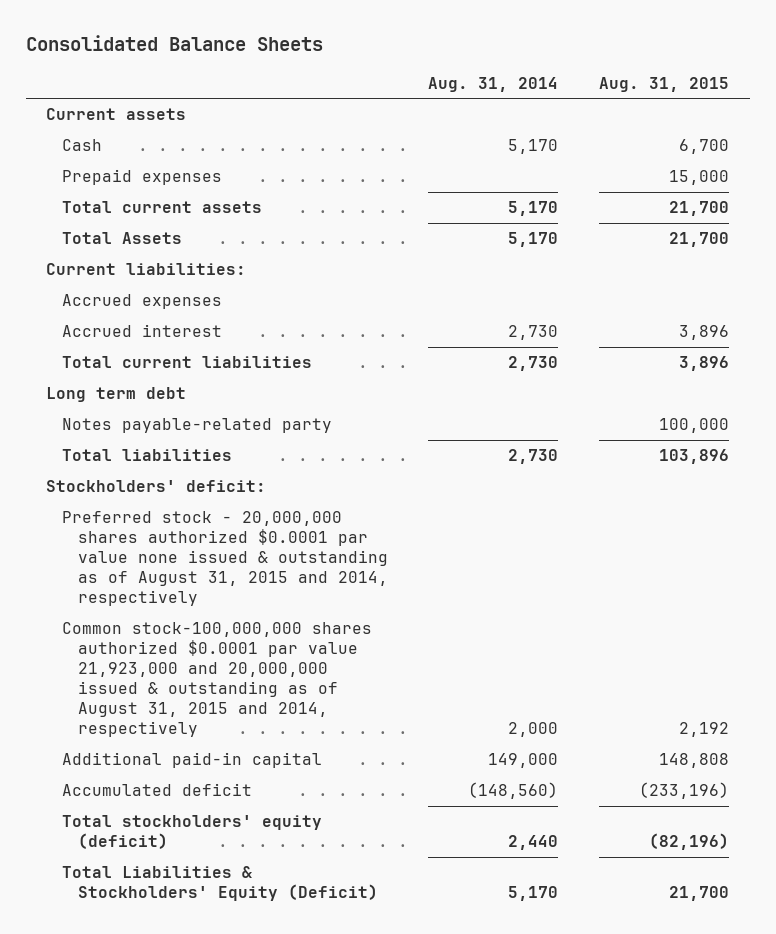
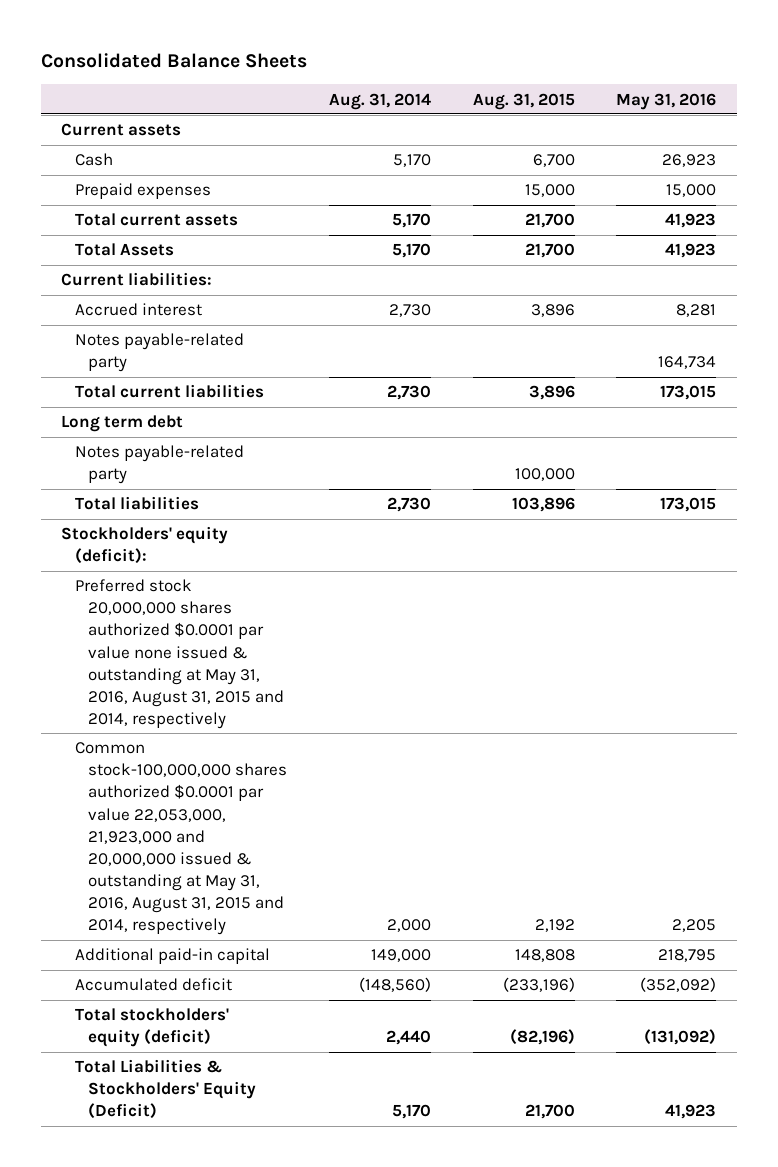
- | Aug. 31, 2014 | Aug. 31, 2015
+ | Aug. 31, 2014 | Aug. 31, 2015 | May 31, 2016
- Accrued expenses
+ Notes payable-related party | | | 164,734
- Stockholders' deficit:
- Preferred stock - 20,000,000 shares authorized $0.0001 par value none issued & outstanding as of August 31, 2015 and 2014, respectively
- Common stock-100,000,000 shares authorized $0.0001 par value 21,923,000 and 20,000,000 issued & outstanding as of August 31, 2015 and 2014, respectively | 2,000 | 2,192
+ Stockholders' equity (deficit):
+ Preferred stock 20,000,000 shares authorized $0.0001 par value none issued & outstanding at May 31, 2016, August 31, 2015 and 2014, respectively
+ Common stock-100,000,000 shares authorized $0.0001 par value 22,053,000, 21,923,000 and 20,000,000 issued & outstanding at May 31, 2016, August 31, 2015 and 2014, respectively | 2,000 | 2,192 | 2,205

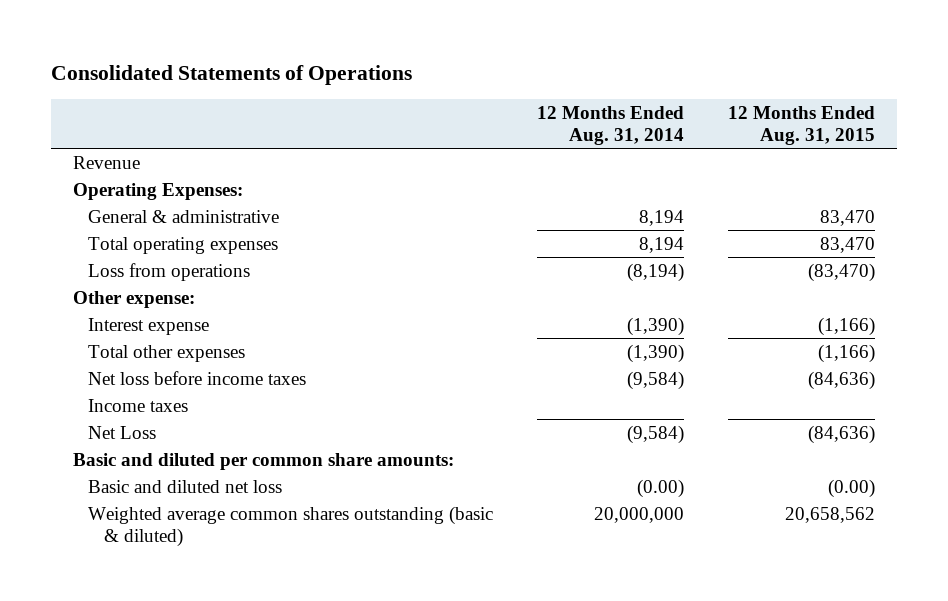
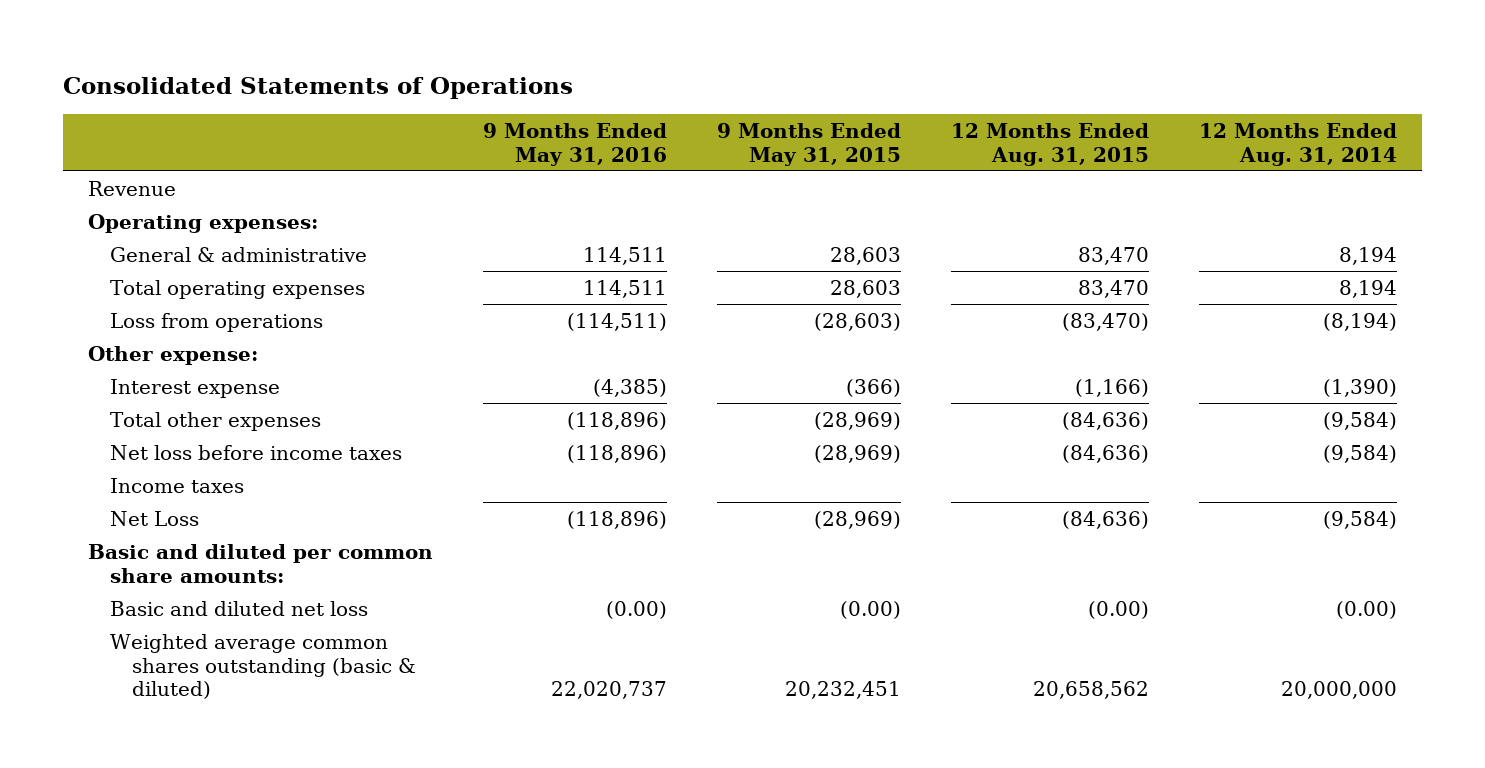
- | 12 Months Ended Aug. 31, 2014 | 12 Months Ended Aug. 31, 2015
+ | 9 Months Ended May 31, 2016 | 9 Months Ended May 31, 2015 | 12 Months Ended Aug. 31, 2015 | 12 Months Ended Aug. 31, 2014
- Operating Expenses:
+ Operating expenses:
- Total other expenses | (1,390) | (1,166)
+ Total other expenses | (118,896) | (28,969) | (84,636) | (9,584)

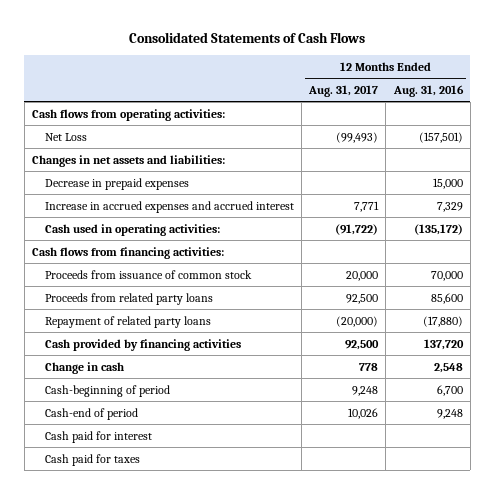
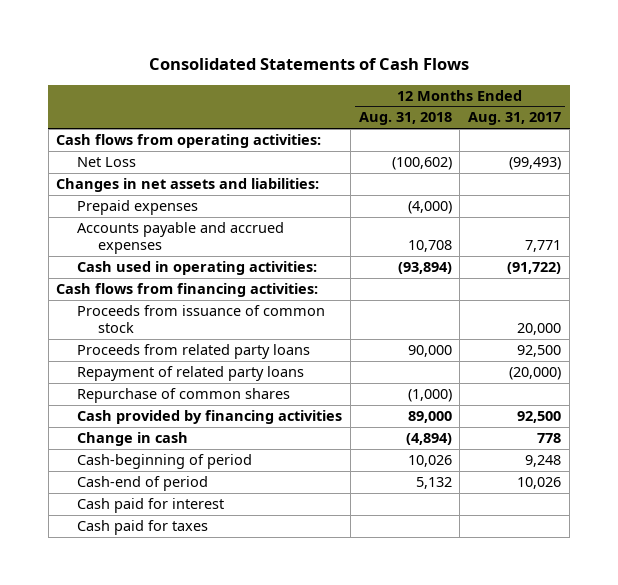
- | 12 Months Ended Aug. 31, 2017 | 12 Months Ended Aug. 31, 2016
+ | 12 Months Ended Aug. 31, 2018 | 12 Months Ended Aug. 31, 2017
- Decrease in prepaid expenses | | 15,000
- Increase in accrued expenses and accrued interest | 7,771 | 7,329
+ Prepaid expenses | (4,000) |
+ Accounts payable and accrued expenses | 10,708 | 7,771
+ Repurchase of common shares | (1,000) |

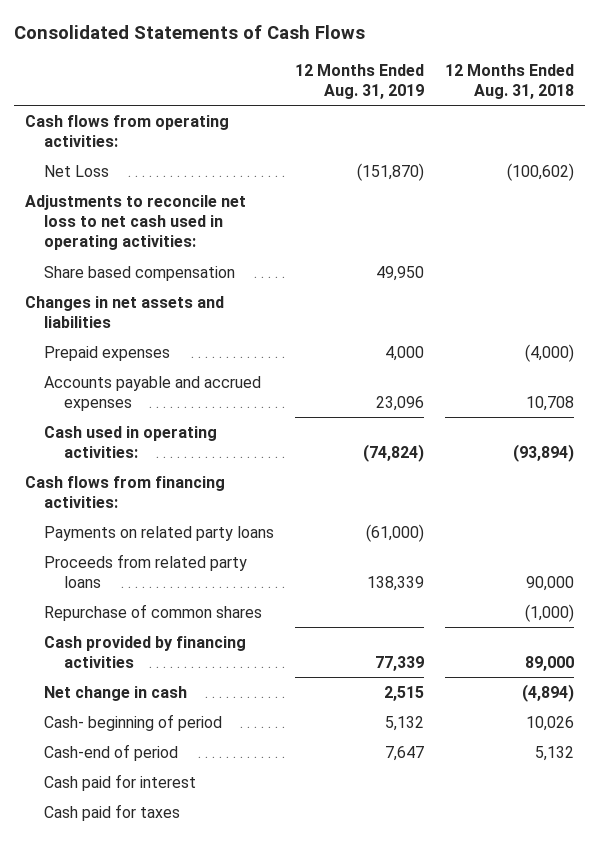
- | 12 Months Ended Aug. 31, 2018 | 12 Months Ended Aug. 31, 2017
+ | 12 Months Ended Aug. 31, 2019 | 12 Months Ended Aug. 31, 2018
- Changes in net assets and liabilities:
+ Adjustments to reconcile net loss to net cash used in operating activities:
+ Share based compensation | 49,950 |
+ Changes in net assets and liabilities
- Proceeds from issuance of common stock | | 20,000
+ Payments on related party loans | (61,000) |
- Repayment of related party loans | | (20,000)
- Change in cash | (4,894) | 778
- Cash-beginning of period | 10,026 | 9,248
+ Net change in cash | 2,515 | (4,894)
+ Cash- beginning of period | 5,132 | 10,026

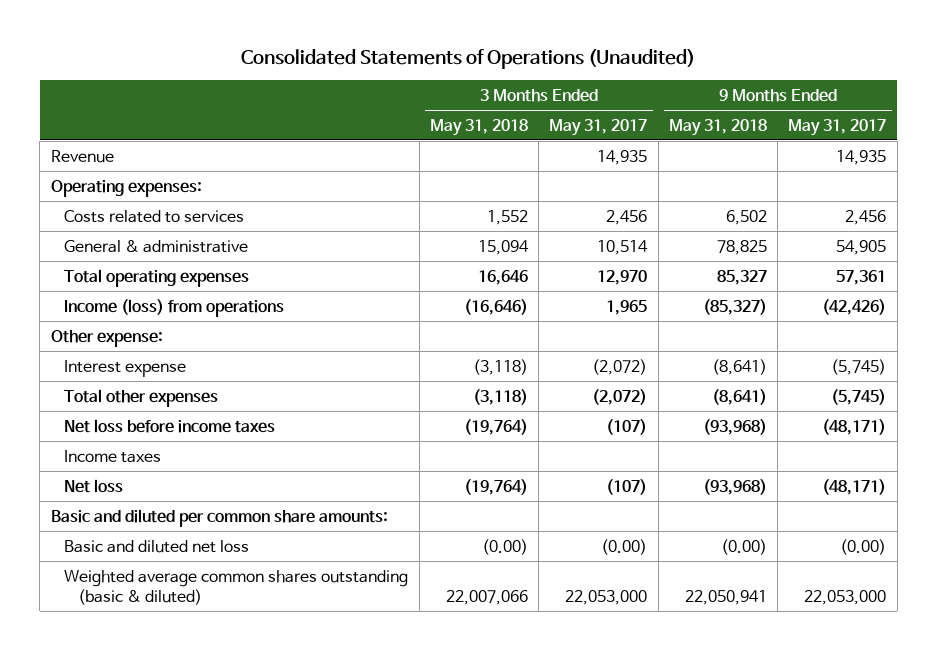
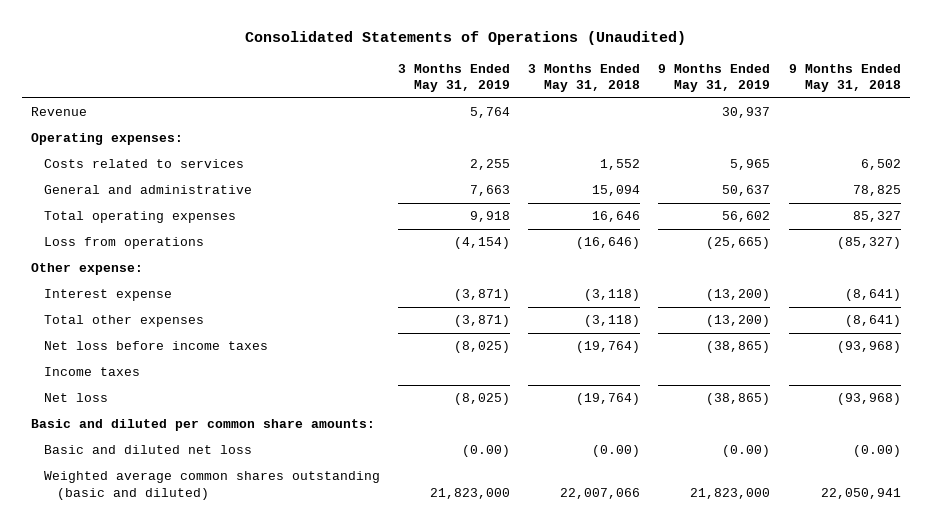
- | 3 Months Ended May 31, 2018 | 3 Months Ended May 31, 2017 | 9 Months Ended May 31, 2018 | 9 Months Ended May 31, 2017
+ | 3 Months Ended May 31, 2019 | 3 Months Ended May 31, 2018 | 9 Months Ended May 31, 2019 | 9 Months Ended May 31, 2018
- General & administrative | 15,094 | 10,514 | 78,825 | 54,905
+ General and administrative | 7,663 | 15,094 | 50,637 | 78,825
- Income (loss) from operations | (16,646) | 1,965 | (85,327) | (42,426)
+ Loss from operations | (4,154) | (16,646) | (25,665) | (85,327)
- Weighted average common shares outstanding (basic & diluted) | 22,007,066 | 22,053,000 | 22,050,941 | 22,053,000
+ Weighted average common shares outstanding (basic and diluted) | 21,823,000 | 22,007,066 | 21,823,000 | 22,050,941

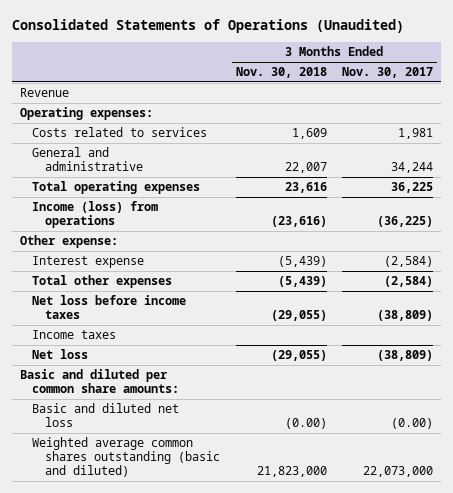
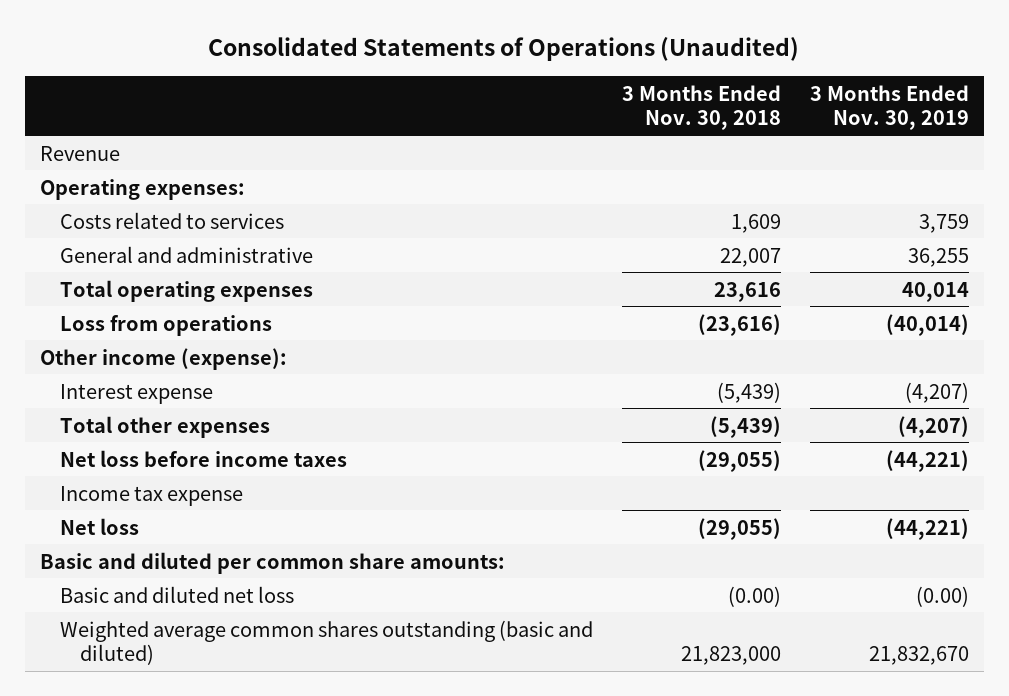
- | 3 Months Ended Nov. 30, 2018 | 3 Months Ended Nov. 30, 2017
+ | 3 Months Ended Nov. 30, 2018 | 3 Months Ended Nov. 30, 2019
- Income (loss) from operations | (23,616) | (36,225)
- Other expense:
+ Loss from operations | (23,616) | (40,014)
+ Other income (expense):
- Income taxes
+ Income tax expense

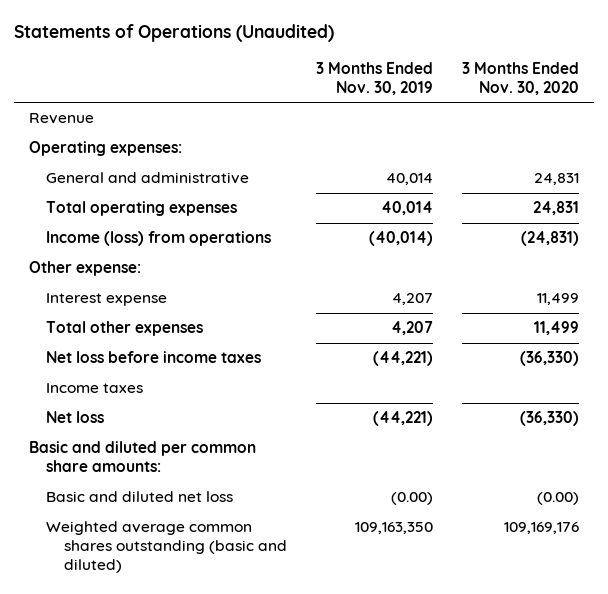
- Consolidated Statements of Operations (Unaudited)
+ Statements of Operations (Unaudited)
- | 3 Months Ended Nov. 30, 2018 | 3 Months Ended Nov. 30, 2019
+ | 3 Months Ended Nov. 30, 2019 | 3 Months Ended Nov. 30, 2020
- Costs related to services | 1,609 | 3,759
- General and administrative | 22,007 | 36,255
+ General and administrative | 40,014 | 24,831
- Loss from operations | (23,616) | (40,014)
- Other income (expense):
- Interest expense | (5,439) | (4,207)
- Total other expenses | (5,439) | (4,207)
+ Income (loss) from operations | (40,014) | (24,831)
+ Other expense:
+ Interest expense | 4,207 | 11,499
+ Total other expenses | 4,207 | 11,499
- Income tax expense
+ Income taxes
- Weighted average common shares outstanding (basic and diluted) | 21,823,000 | 21,832,670
+ Weighted average common shares outstanding (basic and diluted) | 109,163,350 | 109,169,176

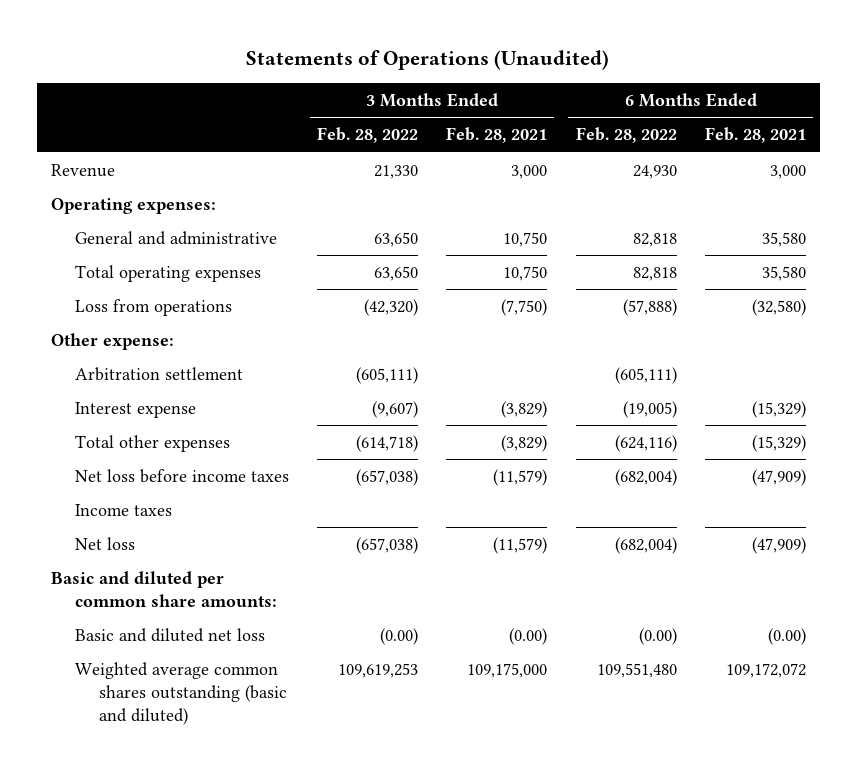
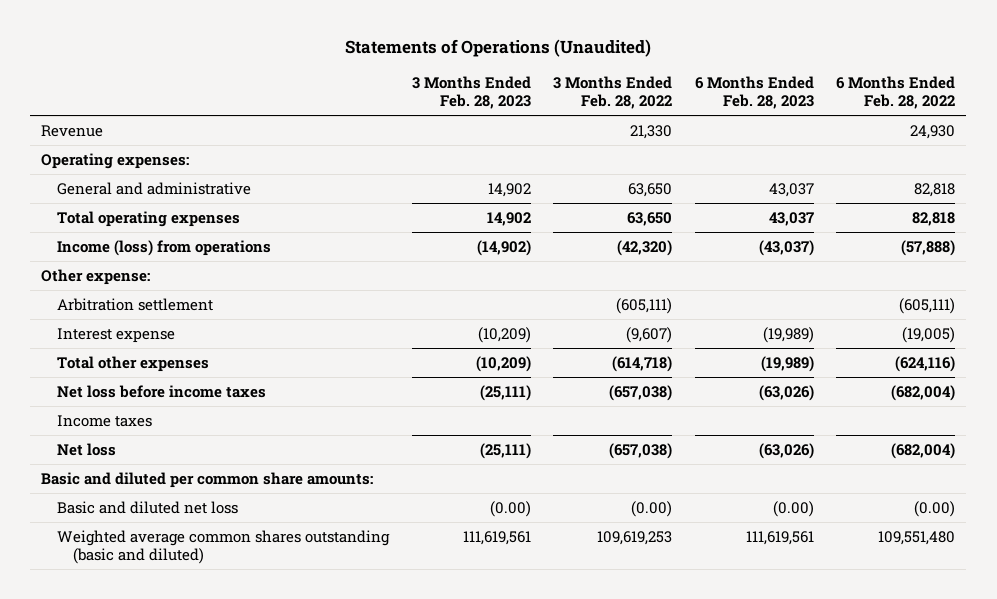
- | 3 Months Ended Feb. 28, 2022 | 3 Months Ended Feb. 28, 2021 | 6 Months Ended Feb. 28, 2022 | 6 Months Ended Feb. 28, 2021
+ | 3 Months Ended Feb. 28, 2023 | 3 Months Ended Feb. 28, 2022 | 6 Months Ended Feb. 28, 2023 | 6 Months Ended Feb. 28, 2022
- Loss from operations | (42,320) | (7,750) | (57,888) | (32,580)
+ Income (loss) from operations | (14,902) | (42,320) | (43,037) | (57,888)

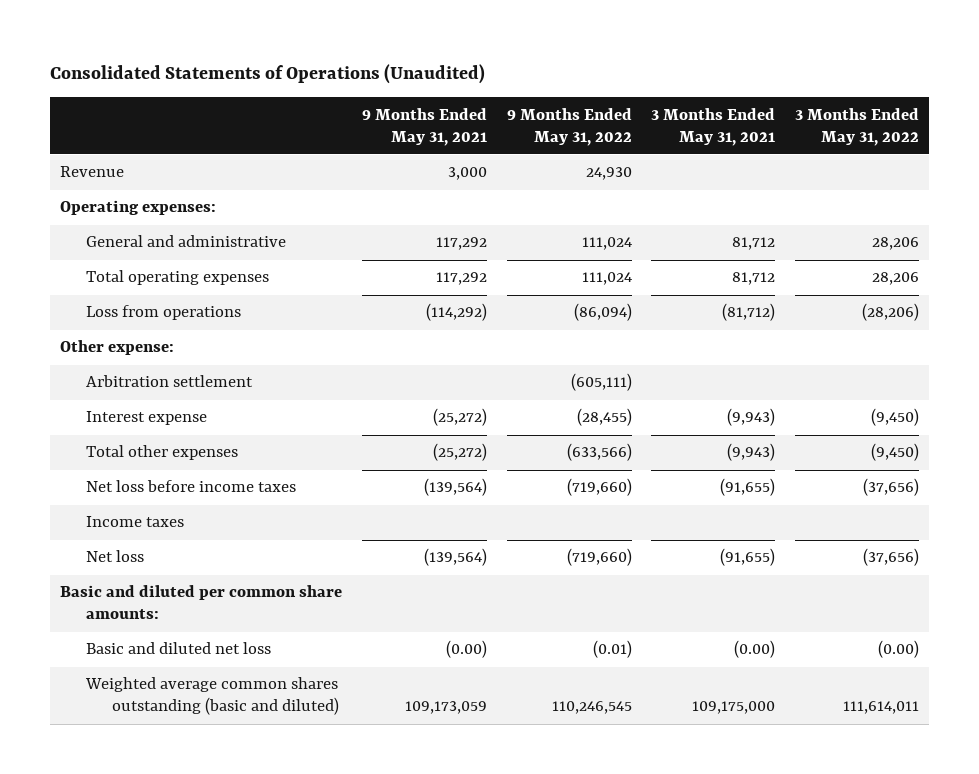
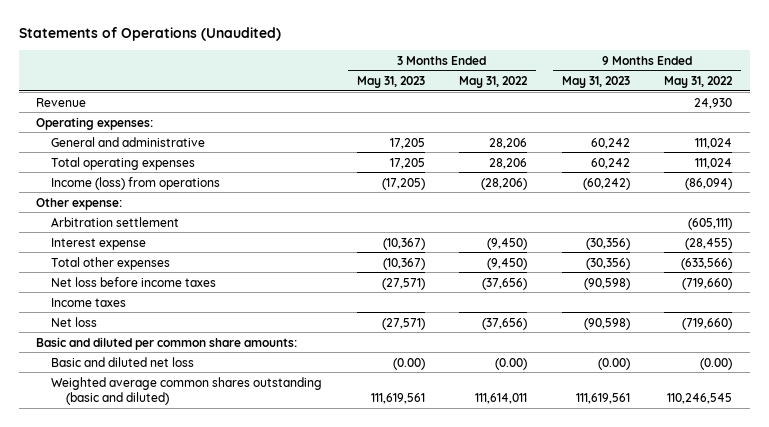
- Consolidated Statements of Operations (Unaudited)
+ Statements of Operations (Unaudited)
- | 9 Months Ended May 31, 2021 | 9 Months Ended May 31, 2022 | 3 Months Ended May 31, 2021 | 3 Months Ended May 31, 2022
+ | 3 Months Ended May 31, 2023 | 3 Months Ended May 31, 2022 | 9 Months Ended May 31, 2023 | 9 Months Ended May 31, 2022
- Loss from operations | (114,292) | (86,094) | (81,712) | (28,206)
+ Income (loss) from operations | (17,205) | (28,206) | (60,242) | (86,094)
- Basic and diluted net loss | (0.00) | (0.01) | (0.00) | (0.00)
+ Basic and diluted net loss | (0.00) | (0.00) | (0.00) | (0.00)

